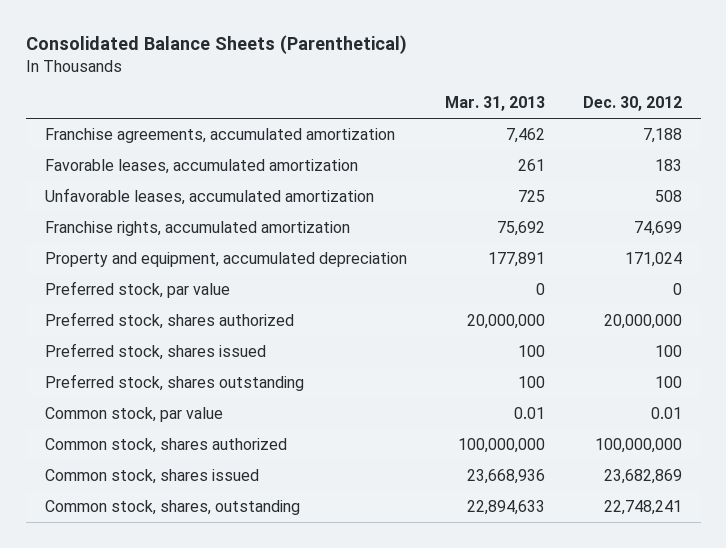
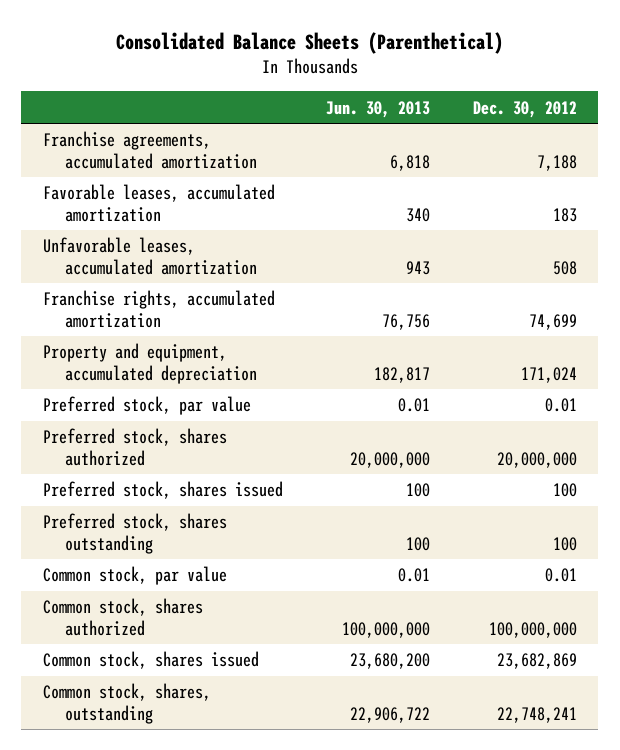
- | Mar. 31, 2013 | Dec. 30, 2012
+ | Jun. 30, 2013 | Dec. 30, 2012
- Preferred stock, par value | 0 | 0
+ Preferred stock, par value | 0.01 | 0.01

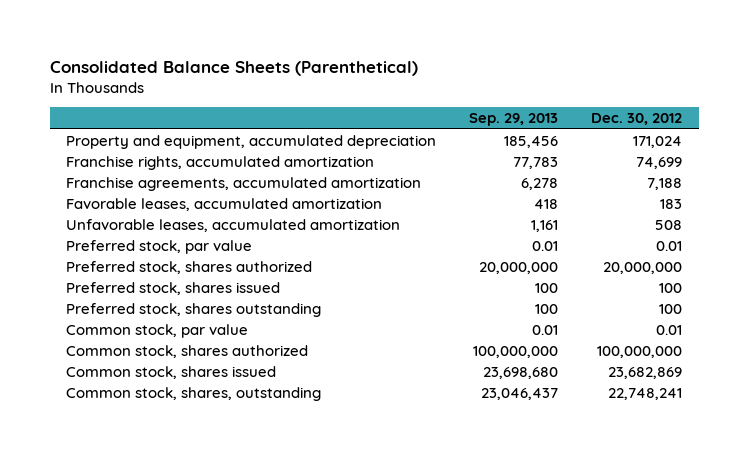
- | Jun. 30, 2013 | Dec. 30, 2012
+ | Sep. 29, 2013 | Dec. 30, 2012
moved up: Property and equipment, accumulated depreciation | 185,456 | 171,024
moved up: Franchise rights, accumulated amortization | 77,783 | 74,699

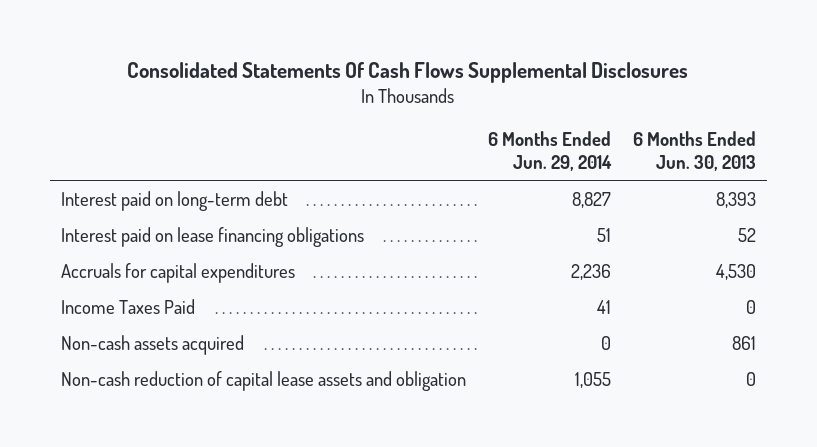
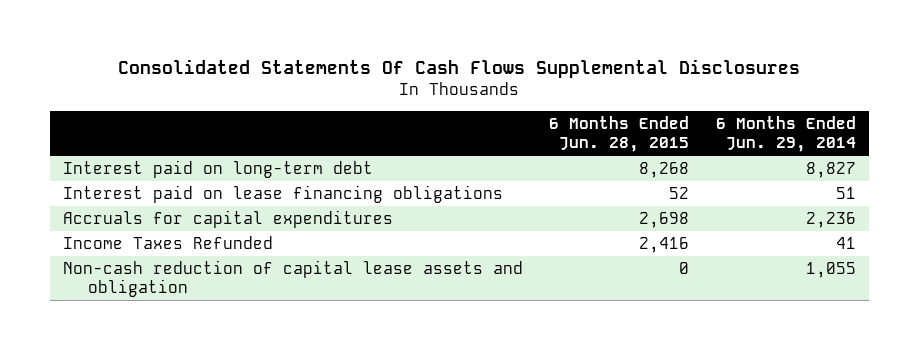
- | 6 Months Ended Jun. 29, 2014 | 6 Months Ended Jun. 30, 2013
+ | 6 Months Ended Jun. 28, 2015 | 6 Months Ended Jun. 29, 2014
- Income Taxes Paid | 41 | 0
- Non-cash assets acquired | 0 | 861
+ Income Taxes Refunded | 2,416 | 41

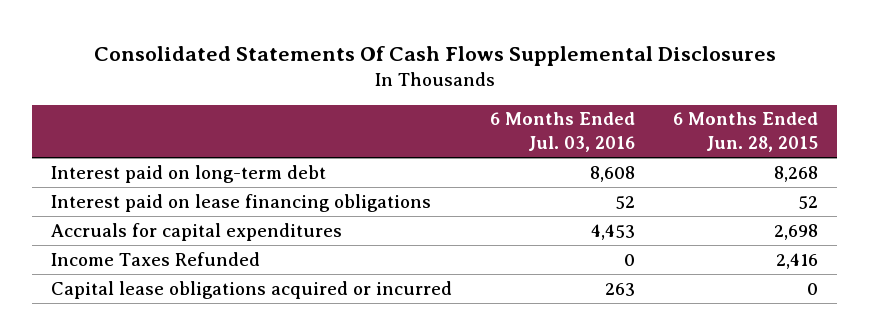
- | 6 Months Ended Jun. 28, 2015 | 6 Months Ended Jun. 29, 2014
+ | 6 Months Ended Jul. 03, 2016 | 6 Months Ended Jun. 28, 2015
- Non-cash reduction of capital lease assets and obligation | 0 | 1,055
+ Capital lease obligations acquired or incurred | 263 | 0

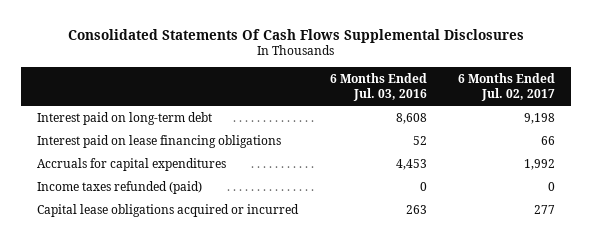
- | 6 Months Ended Jul. 03, 2016 | 6 Months Ended Jun. 28, 2015
+ | 6 Months Ended Jul. 03, 2016 | 6 Months Ended Jul. 02, 2017
- Income Taxes Refunded | 0 | 2,416
+ Income taxes refunded (paid) | 0 | 0

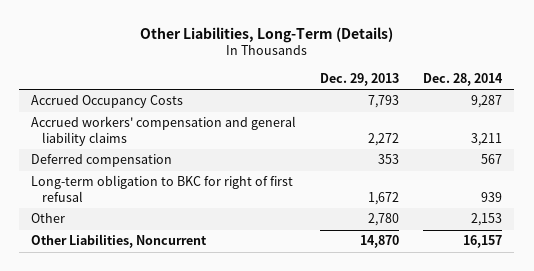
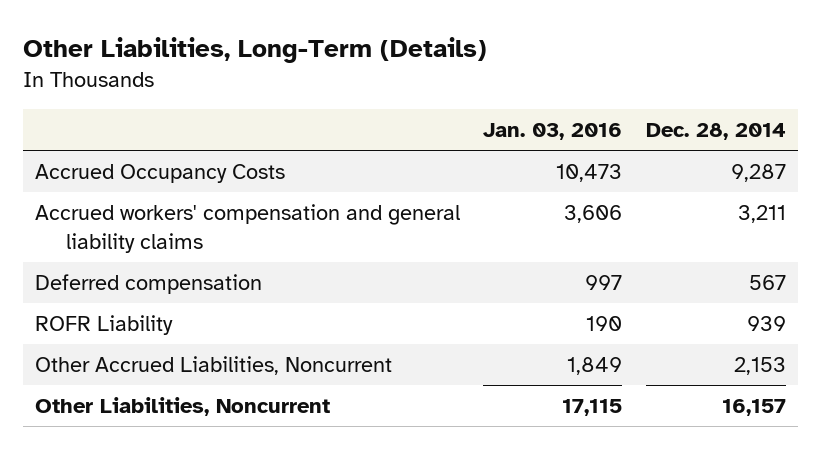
- | Dec. 29, 2013 | Dec. 28, 2014
+ | Jan. 03, 2016 | Dec. 28, 2014
- Long-term obligation to BKC for right of first refusal | 1,672 | 939
- Other | 2,780 | 2,153
+ ROFR Liability | 190 | 939
+ Other Accrued Liabilities, Noncurrent | 1,849 | 2,153

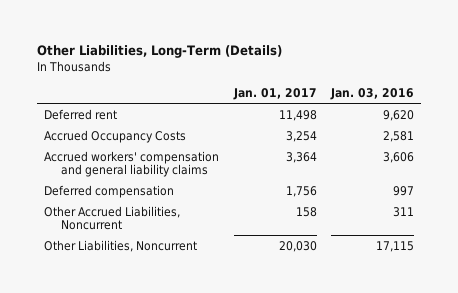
- | Jan. 03, 2016 | Dec. 28, 2014
+ | Jan. 01, 2017 | Jan. 03, 2016
- Accrued Occupancy Costs | 10,473 | 9,287
+ Deferred rent | 11,498 | 9,620
+ Accrued Occupancy Costs | 3,254 | 2,581
- ROFR Liability | 190 | 939
- Other Accrued Liabilities, Noncurrent | 1,849 | 2,153
+ Other Accrued Liabilities, Noncurrent | 158 | 311

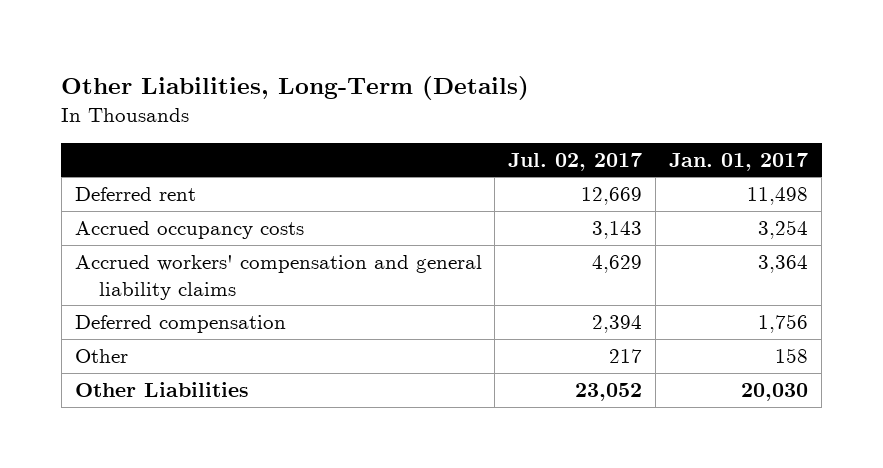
- | Jan. 01, 2017 | Jan. 03, 2016
+ | Jul. 02, 2017 | Jan. 01, 2017
- Accrued Occupancy Costs | 3,254 | 2,581
+ Accrued occupancy costs | 3,143 | 3,254
- Other Accrued Liabilities, Noncurrent | 158 | 311
- Other Liabilities, Noncurrent | 20,030 | 17,115
+ Other | 217 | 158
+ Other Liabilities | 23,052 | 20,030

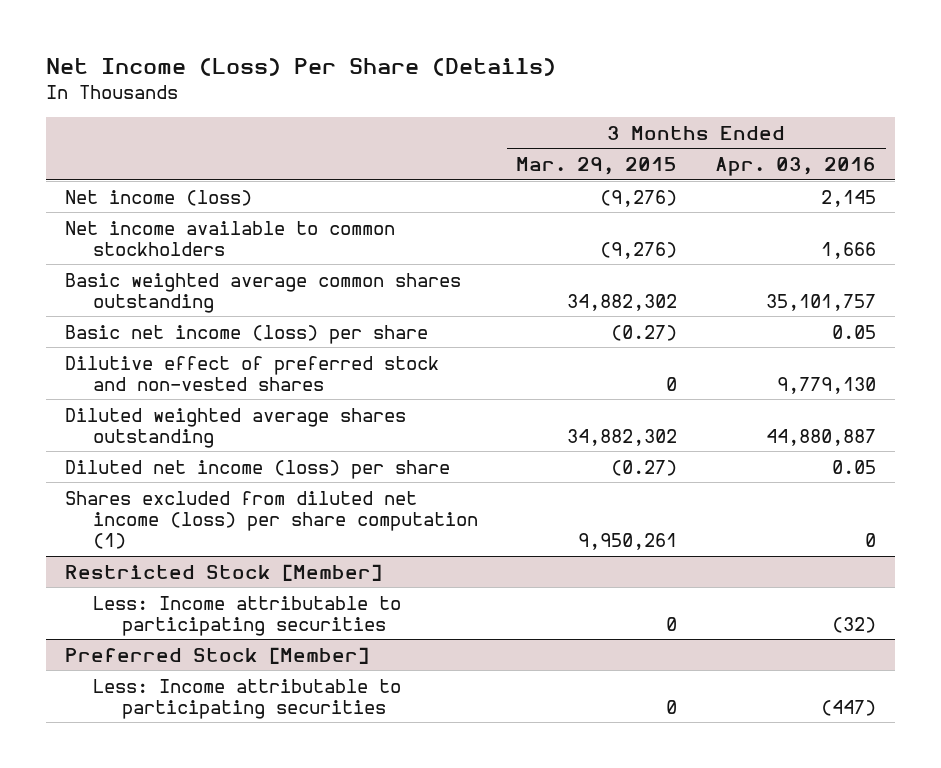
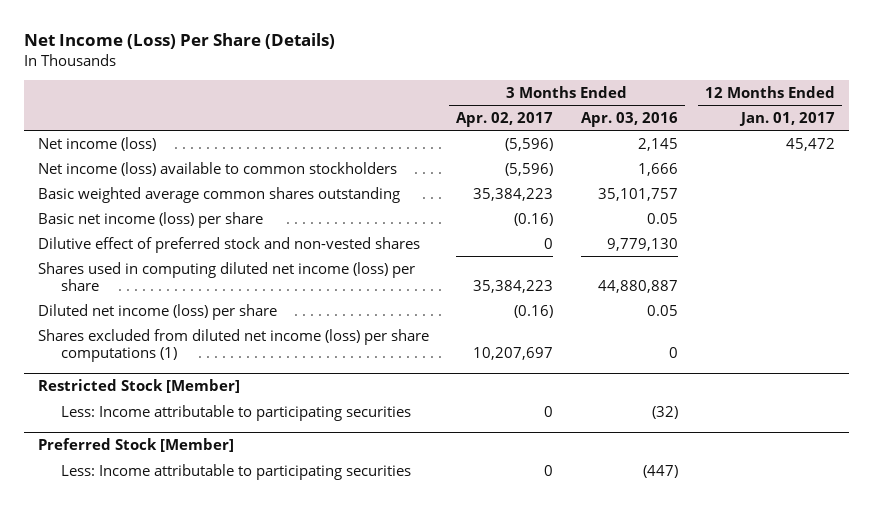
- | 3 Months Ended Mar. 29, 2015 | 3 Months Ended Apr. 03, 2016
+ | 3 Months Ended Apr. 02, 2017 | 3 Months Ended Apr. 03, 2016 | 12 Months Ended Jan. 01, 2017
- Net income available to common stockholders | (9,276) | 1,666
+ Net income (loss) available to common stockholders | (5,596) | 1,666 |
- Diluted weighted average shares outstanding | 34,882,302 | 44,880,887
+ Shares used in computing diluted net income (loss) per share | 35,384,223 | 44,880,887 |
- Shares excluded from diluted net income (loss) per share computation (1) | 9,950,261 | 0
+ Shares excluded from diluted net income (loss) per share computations (1) | 10,207,697 | 0 |

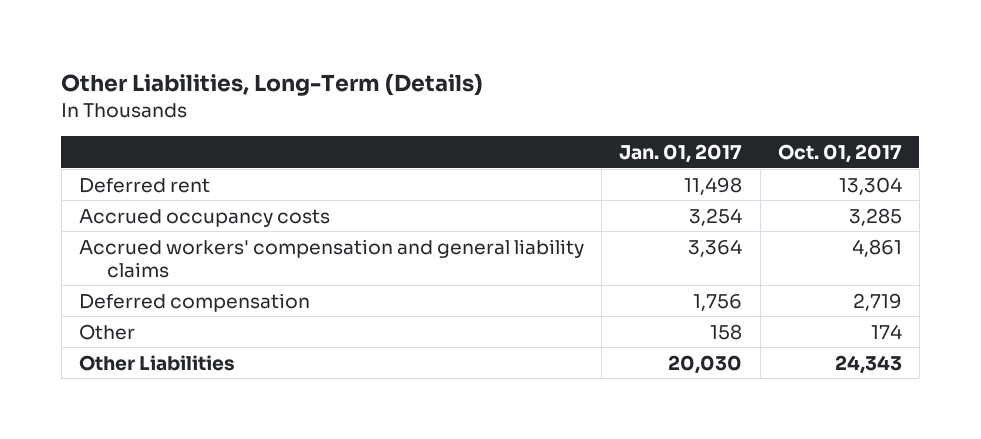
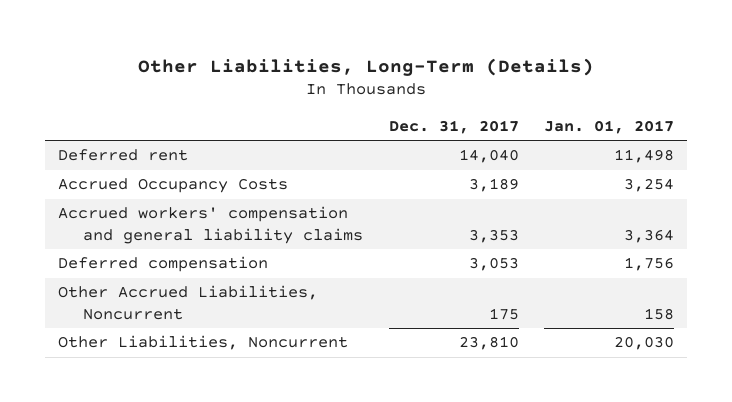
- | Jan. 01, 2017 | Oct. 01, 2017
+ | Dec. 31, 2017 | Jan. 01, 2017
- Accrued occupancy costs | 3,254 | 3,285
+ Accrued Occupancy Costs | 3,189 | 3,254
- Other | 158 | 174
- Other Liabilities | 20,030 | 24,343
+ Other Accrued Liabilities, Noncurrent | 175 | 158
+ Other Liabilities, Noncurrent | 23,810 | 20,030

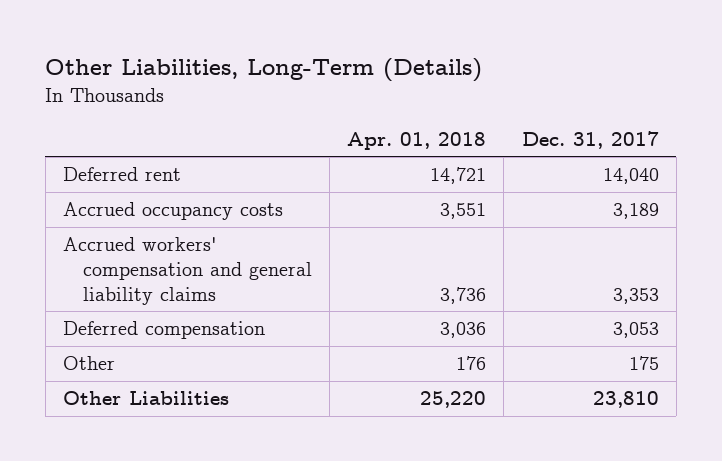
- | Dec. 31, 2017 | Jan. 01, 2017
+ | Apr. 01, 2018 | Dec. 31, 2017
- Accrued Occupancy Costs | 3,189 | 3,254
+ Accrued occupancy costs | 3,551 | 3,189
- Other Accrued Liabilities, Noncurrent | 175 | 158
- Other Liabilities, Noncurrent | 23,810 | 20,030
+ Other | 176 | 175
+ Other Liabilities | 25,220 | 23,810

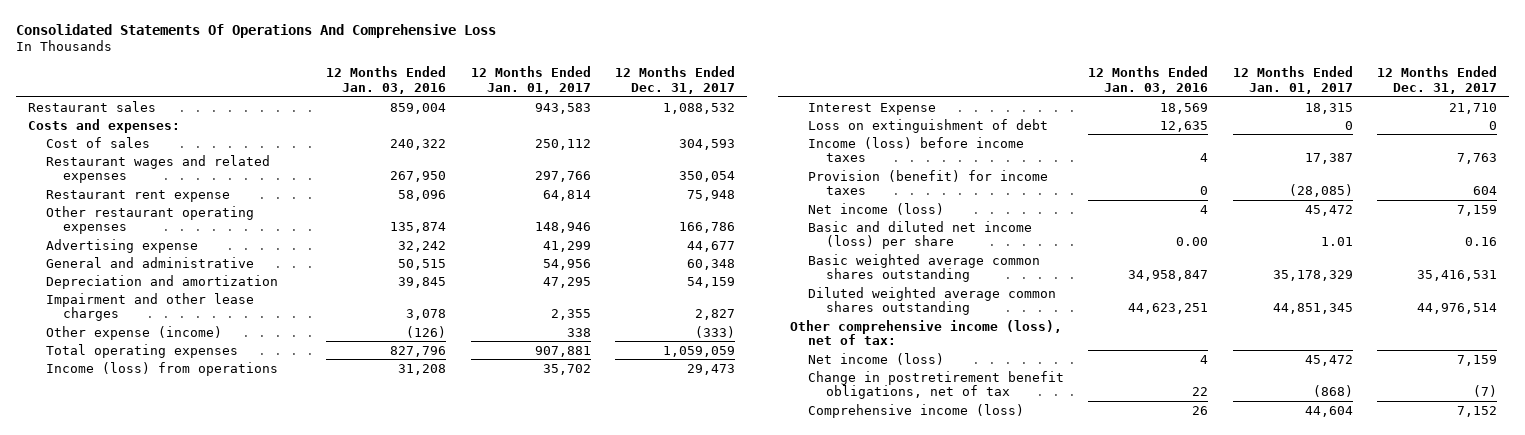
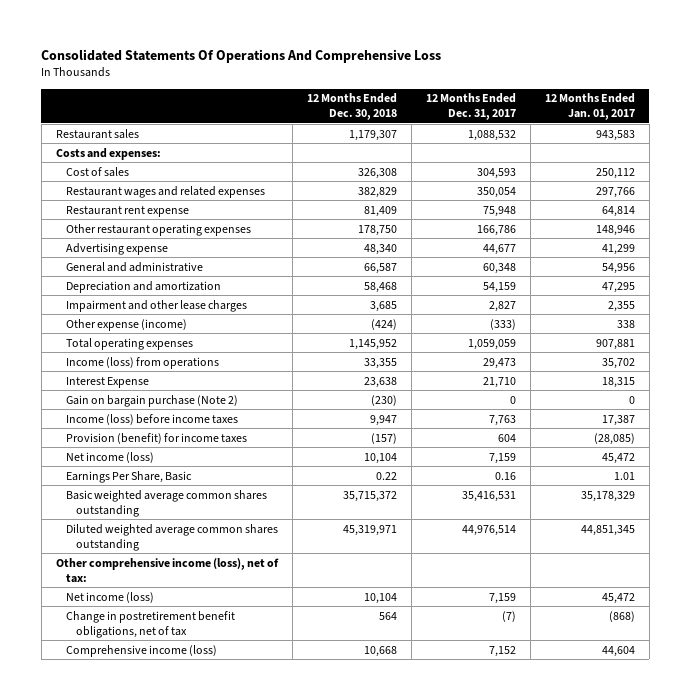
- | 12 Months Ended Jan. 03, 2016 | 12 Months Ended Jan. 01, 2017 | 12 Months Ended Dec. 31, 2017
+ | 12 Months Ended Dec. 30, 2018 | 12 Months Ended Dec. 31, 2017 | 12 Months Ended Jan. 01, 2017
- Loss on extinguishment of debt | 12,635 | 0 | 0
+ Gain on bargain purchase (Note 2) | (230) | 0 | 0
- Basic and diluted net income (loss) per share | 0.00 | 1.01 | 0.16
+ Earnings Per Share, Basic | 0.22 | 0.16 | 1.01

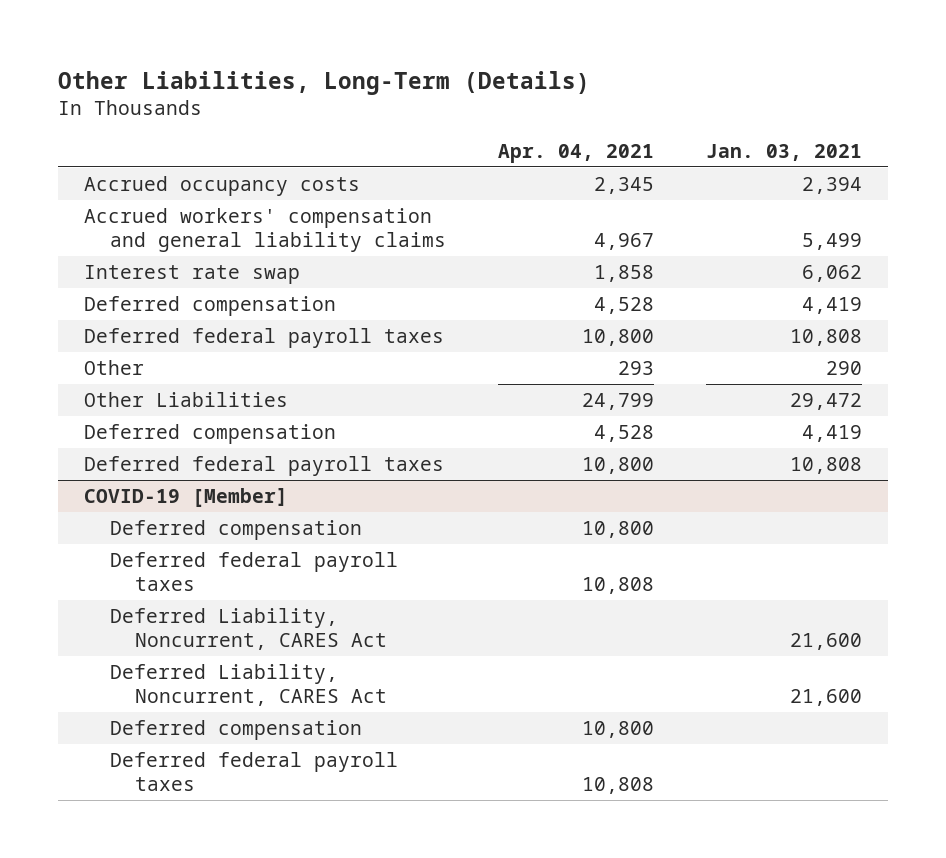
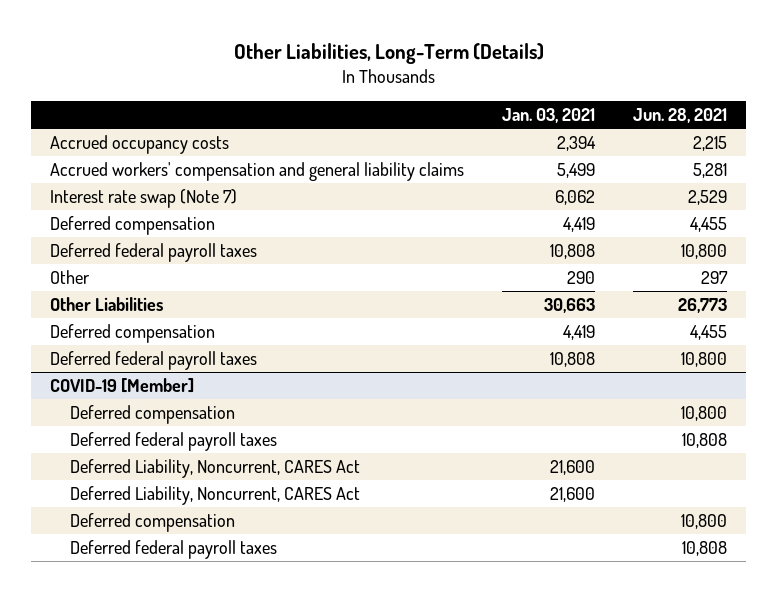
- | Apr. 04, 2021 | Jan. 03, 2021
+ | Jan. 03, 2021 | Jun. 28, 2021
- Interest rate swap | 1,858 | 6,062
+ Interest rate swap (Note 7) | 6,062 | 2,529
- Other Liabilities | 24,799 | 29,472
+ Other Liabilities | 30,663 | 26,773

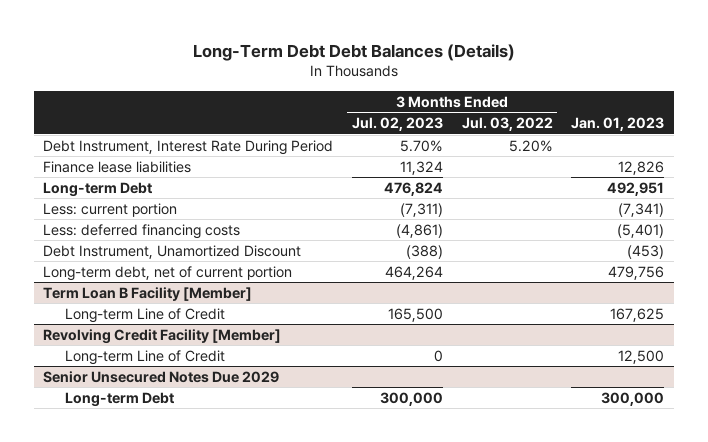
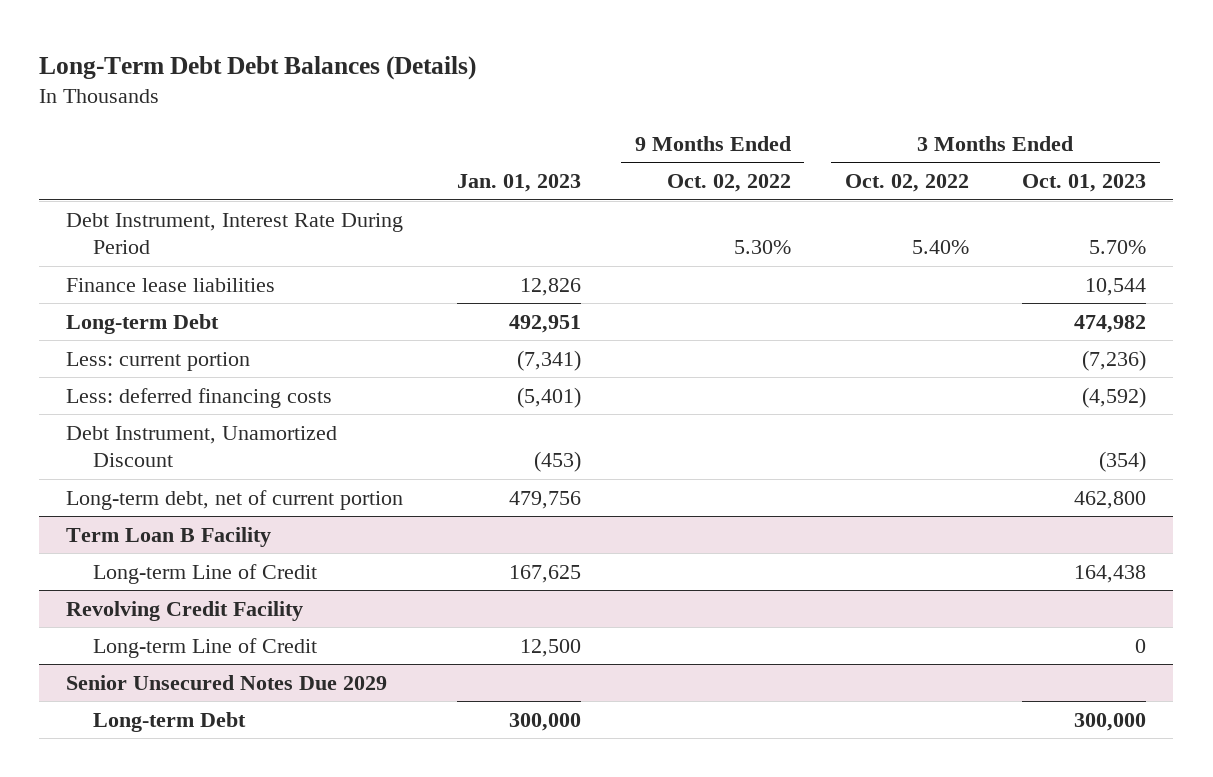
- | 3 Months Ended Jul. 02, 2023 | 3 Months Ended Jul. 03, 2022 | Jan. 01, 2023
+ | Jan. 01, 2023 | 9 Months Ended Oct. 02, 2022 | 3 Months Ended Oct. 02, 2022 | 3 Months Ended Oct. 01, 2023
- Term Loan B Facility [Member]
+ Term Loan B Facility
- Revolving Credit Facility [Member]
+ Revolving Credit Facility

